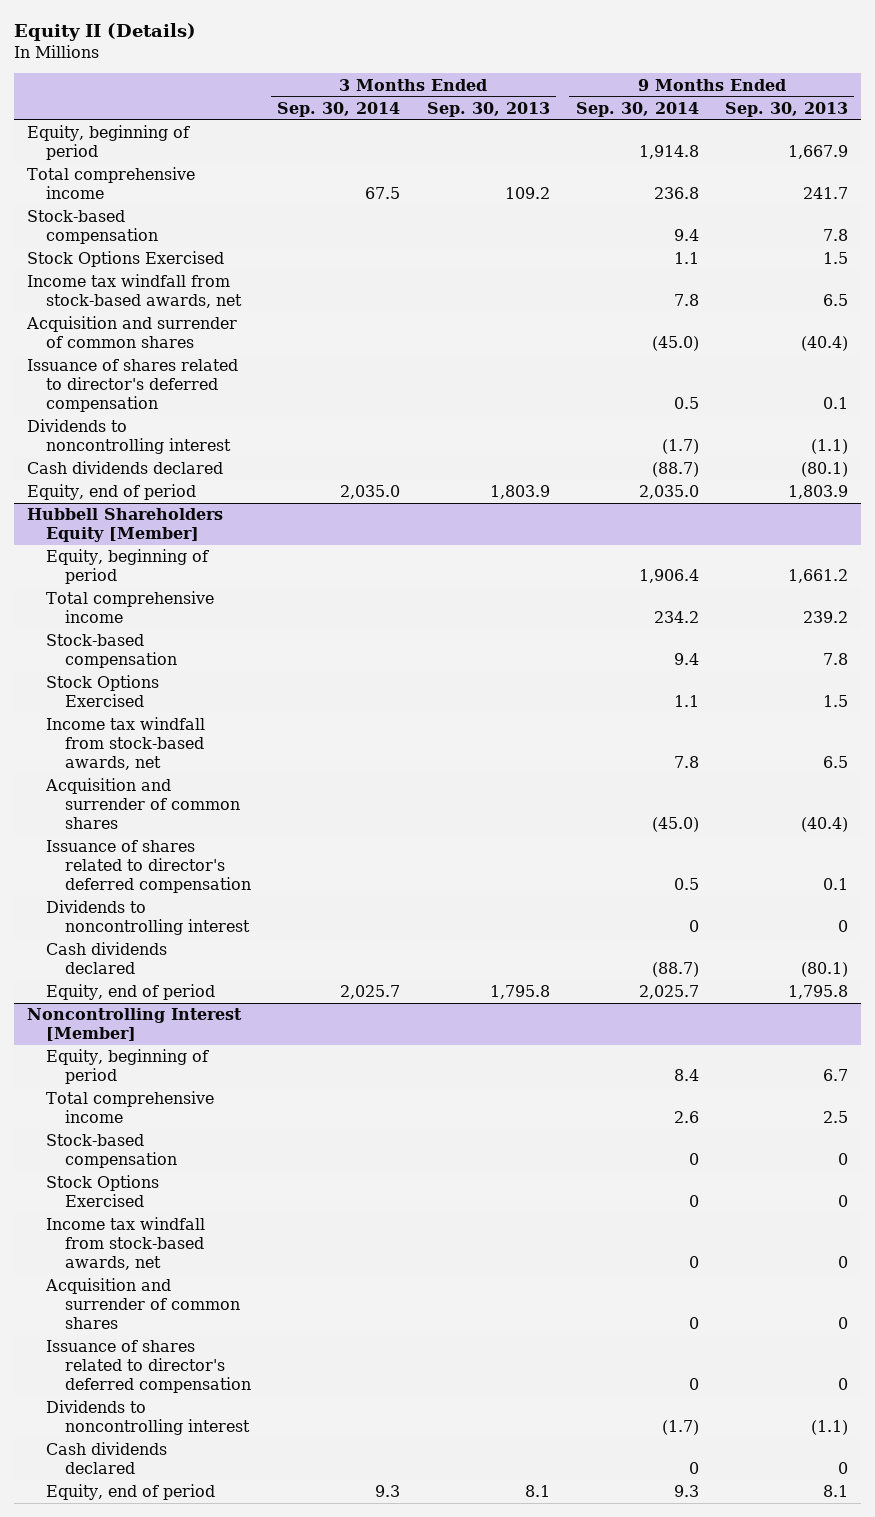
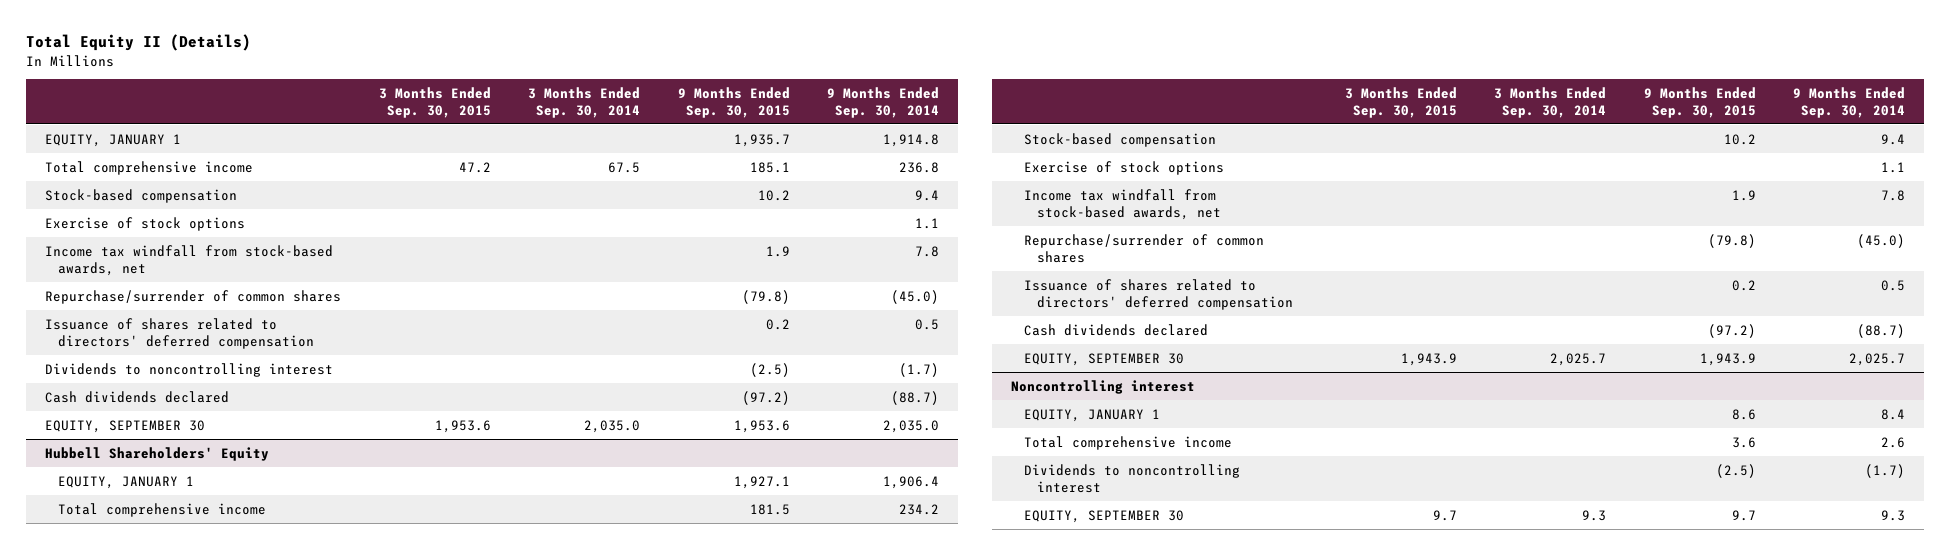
- Equity II (Details)
+ Total Equity II (Details)
- | 3 Months Ended Sep. 30, 2014 | 3 Months Ended Sep. 30, 2013 | 9 Months Ended Sep. 30, 2014 | 9 Months Ended Sep. 30, 2013
+ | 3 Months Ended Sep. 30, 2015 | 3 Months Ended Sep. 30, 2014 | 9 Months Ended Sep. 30, 2015 | 9 Months Ended Sep. 30, 2014
- Equity, beginning of period | | | 1,914.8 | 1,667.9
+ EQUITY, JANUARY 1 | | | 1,935.7 | 1,914.8
- Stock Options Exercised | | | 1.1 | 1.5
+ Exercise of stock options | | | | 1.1
- Acquisition and surrender of common shares | | | (45.0) | (40.4)
- Issuance of shares related to director's deferred compensation | | | 0.5 | 0.1
+ Repurchase/surrender of common shares | | | (79.8) | (45.0)
+ Issuance of shares related to directors' deferred compensation | | | 0.2 | 0.5
- Equity, end of period | 2,035.0 | 1,803.9 | 2,035.0 | 1,803.9
- Hubbell Shareholders Equity [Member]
- Equity, beginning of period | | | 1,906.4 | 1,661.2
+ EQUITY, SEPTEMBER 30 | 1,953.6 | 2,035.0 | 1,953.6 | 2,035.0
+ Hubbell Shareholders' Equity
+ EQUITY, JANUARY 1 | | | 1,927.1 | 1,906.4
- Stock Options Exercised | | | 1.1 | 1.5
+ Exercise of stock options | | | | 1.1
- Acquisition and surrender of common shares | | | (45.0) | (40.4)
- Issuance of shares related to director's deferred compensation | | | 0.5 | 0.1
- Dividends to noncontrolling interest | | | 0 | 0
+ Repurchase/surrender of common shares | | | (79.8) | (45.0)
+ Issuance of shares related to directors' deferred compensation | | | 0.2 | 0.5
- Equity, end of period | 2,025.7 | 1,795.8 | 2,025.7 | 1,795.8
- Noncontrolling Interest [Member]
- Equity, beginning of period | | | 8.4 | 6.7
+ EQUITY, SEPTEMBER 30 | 1,943.9 | 2,025.7 | 1,943.9 | 2,025.7
+ Noncontrolling interest
+ EQUITY, JANUARY 1 | | | 8.6 | 8.4
- Stock-based compensation | | | 0 | 0
- Stock Options Exercised | | | 0 | 0
- Income tax windfall from stock-based awards, net | | | 0 | 0
- Acquisition and surrender of common shares | | | 0 | 0
- Issuance of shares related to director's deferred compensation | | | 0 | 0
- Cash dividends declared | | | 0 | 0
- Equity, end of period | 9.3 | 8.1 | 9.3 | 8.1
+ EQUITY, SEPTEMBER 30 | 9.7 | 9.3 | 9.7 | 9.3

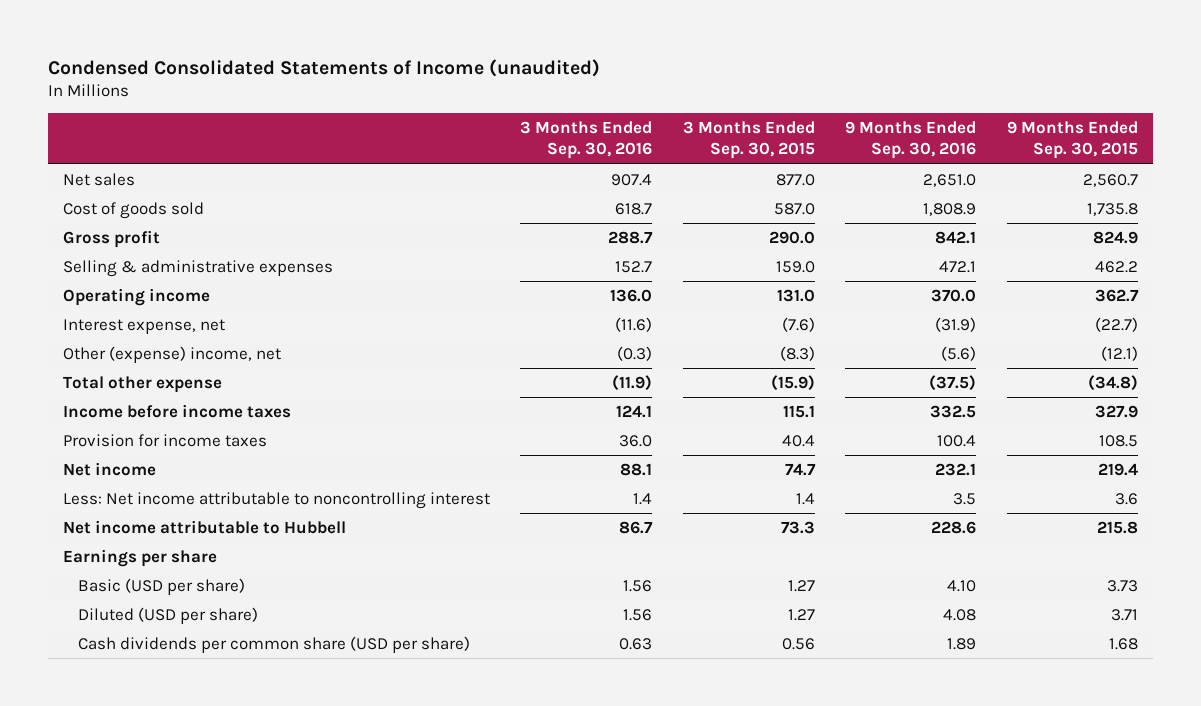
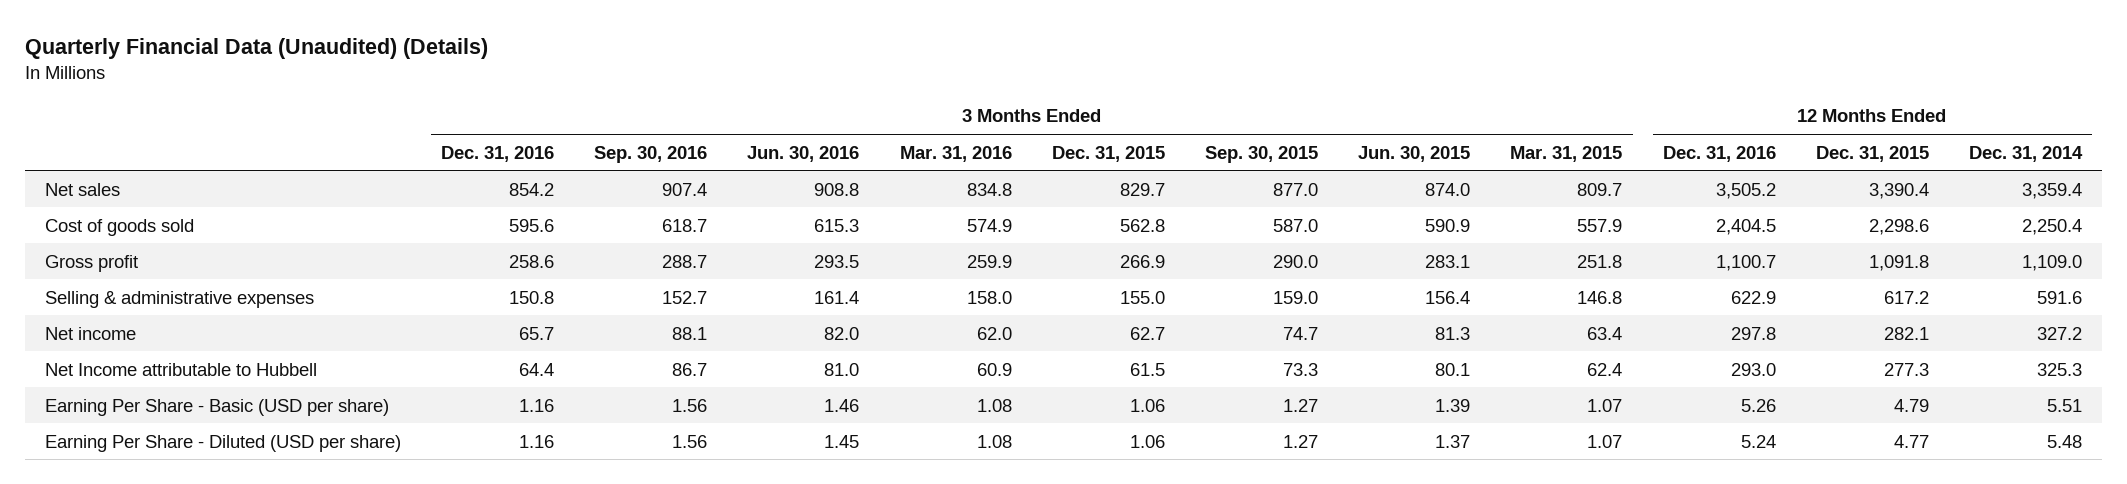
- Condensed Consolidated Statements of Income (unaudited)
+ Quarterly Financial Data (Unaudited) (Details)
- | 3 Months Ended Sep. 30, 2016 | 3 Months Ended Sep. 30, 2015 | 9 Months Ended Sep. 30, 2016 | 9 Months Ended Sep. 30, 2015
+ | 3 Months Ended Dec. 31, 2016 | 3 Months Ended Sep. 30, 2016 | 3 Months Ended Jun. 30, 2016 | 3 Months Ended Mar. 31, 2016 | 3 Months Ended Dec. 31, 2015 | 3 Months Ended Sep. 30, 2015 | 3 Months Ended Jun. 30, 2015 | 3 Months Ended Mar. 31, 2015 | 12 Months Ended Dec. 31, 2016 | 12 Months Ended Dec. 31, 2015 | 12 Months Ended Dec. 31, 2014
- Operating income | 136.0 | 131.0 | 370.0 | 362.7
- Interest expense, net | (11.6) | (7.6) | (31.9) | (22.7)
- Other (expense) income, net | (0.3) | (8.3) | (5.6) | (12.1)
- Total other expense | (11.9) | (15.9) | (37.5) | (34.8)
- Income before income taxes | 124.1 | 115.1 | 332.5 | 327.9
- Provision for income taxes | 36.0 | 40.4 | 100.4 | 108.5
- Less: Net income attributable to noncontrolling interest | 1.4 | 1.4 | 3.5 | 3.6
- Net income attributable to Hubbell | 86.7 | 73.3 | 228.6 | 215.8
- Earnings per share
- Basic (USD per share) | 1.56 | 1.27 | 4.10 | 3.73
- Diluted (USD per share) | 1.56 | 1.27 | 4.08 | 3.71
- Cash dividends per common share (USD per share) | 0.63 | 0.56 | 1.89 | 1.68
+ Net Income attributable to Hubbell | 64.4 | 86.7 | 81.0 | 60.9 | 61.5 | 73.3 | 80.1 | 62.4 | 293.0 | 277.3 | 325.3
+ Earning Per Share - Basic (USD per share) | 1.16 | 1.56 | 1.46 | 1.08 | 1.06 | 1.27 | 1.39 | 1.07 | 5.26 | 4.79 | 5.51
+ Earning Per Share - Diluted (USD per share) | 1.16 | 1.56 | 1.45 | 1.08 | 1.06 | 1.27 | 1.37 | 1.07 | 5.24 | 4.77 | 5.48

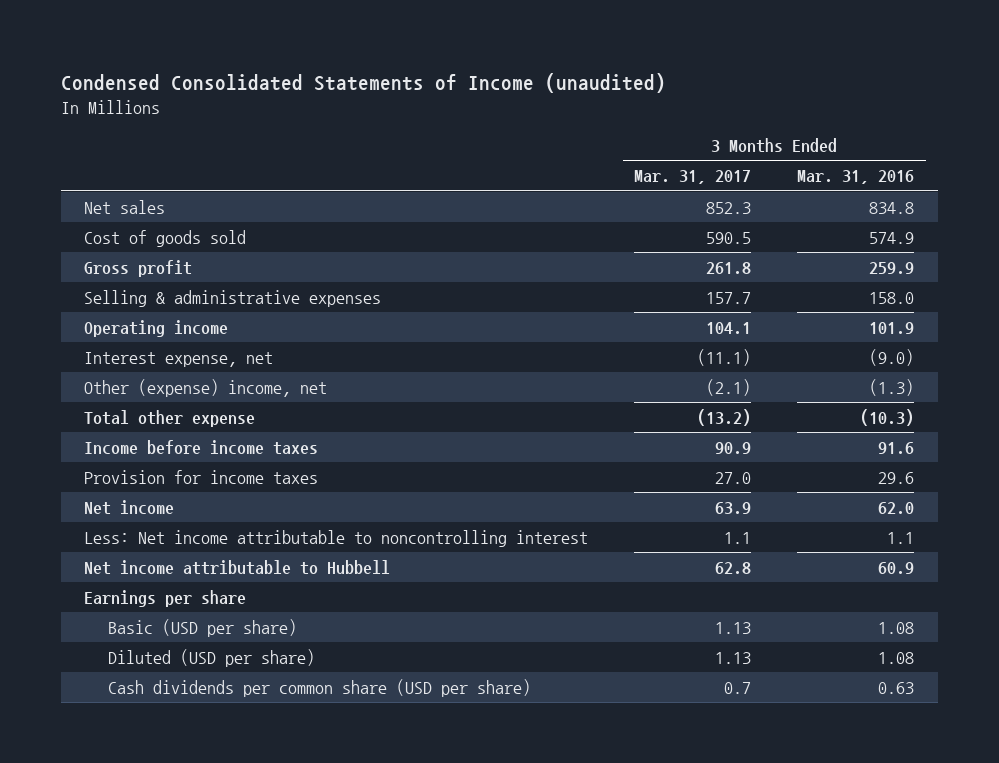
- Quarterly Financial Data (Unaudited) (Details)
+ Condensed Consolidated Statements of Income (unaudited)
- | 3 Months Ended Dec. 31, 2016 | 3 Months Ended Sep. 30, 2016 | 3 Months Ended Jun. 30, 2016 | 3 Months Ended Mar. 31, 2016 | 3 Months Ended Dec. 31, 2015 | 3 Months Ended Sep. 30, 2015 | 3 Months Ended Jun. 30, 2015 | 3 Months Ended Mar. 31, 2015 | 12 Months Ended Dec. 31, 2016 | 12 Months Ended Dec. 31, 2015 | 12 Months Ended Dec. 31, 2014
+ | 3 Months Ended Mar. 31, 2017 | 3 Months Ended Mar. 31, 2016
+ Operating income | 104.1 | 101.9
+ Interest expense, net | (11.1) | (9.0)
+ Other (expense) income, net | (2.1) | (1.3)
+ Total other expense | (13.2) | (10.3)
+ Income before income taxes | 90.9 | 91.6
+ Provision for income taxes | 27.0 | 29.6
- Net Income attributable to Hubbell | 64.4 | 86.7 | 81.0 | 60.9 | 61.5 | 73.3 | 80.1 | 62.4 | 293.0 | 277.3 | 325.3
- Earning Per Share - Basic (USD per share) | 1.16 | 1.56 | 1.46 | 1.08 | 1.06 | 1.27 | 1.39 | 1.07 | 5.26 | 4.79 | 5.51
- Earning Per Share - Diluted (USD per share) | 1.16 | 1.56 | 1.45 | 1.08 | 1.06 | 1.27 | 1.37 | 1.07 | 5.24 | 4.77 | 5.48
+ Less: Net income attributable to noncontrolling interest | 1.1 | 1.1
+ Net income attributable to Hubbell | 62.8 | 60.9
+ Earnings per share
+ Basic (USD per share) | 1.13 | 1.08
+ Diluted (USD per share) | 1.13 | 1.08
+ Cash dividends per common share (USD per share) | 0.7 | 0.63

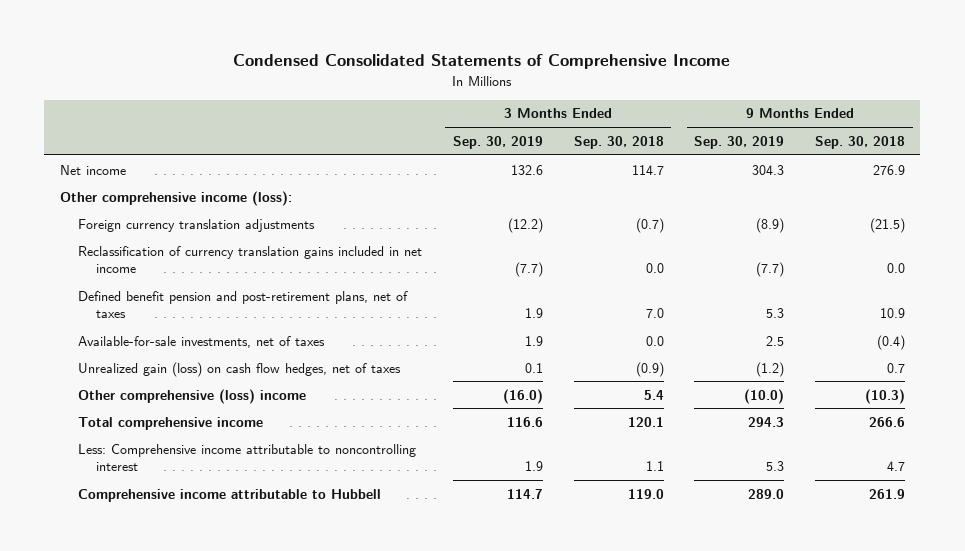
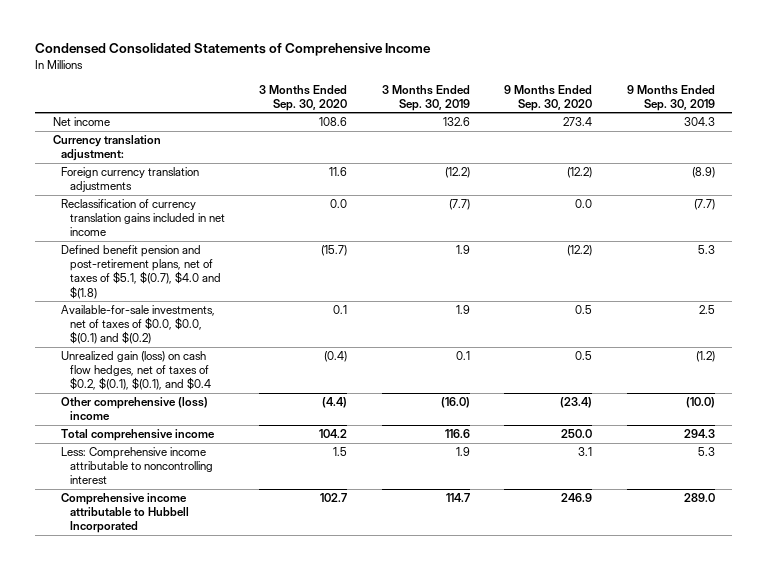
- | 3 Months Ended Sep. 30, 2019 | 3 Months Ended Sep. 30, 2018 | 9 Months Ended Sep. 30, 2019 | 9 Months Ended Sep. 30, 2018
+ | 3 Months Ended Sep. 30, 2020 | 3 Months Ended Sep. 30, 2019 | 9 Months Ended Sep. 30, 2020 | 9 Months Ended Sep. 30, 2019
- Other comprehensive income (loss):
+ Currency translation adjustment:
- Defined benefit pension and post-retirement plans, net of taxes | 1.9 | 7.0 | 5.3 | 10.9
- Available-for-sale investments, net of taxes | 1.9 | 0.0 | 2.5 | (0.4)
- Unrealized gain (loss) on cash flow hedges, net of taxes | 0.1 | (0.9) | (1.2) | 0.7
+ Defined benefit pension and post-retirement plans, net of taxes of $5.1, $(0.7), $4.0 and $(1.8) | (15.7) | 1.9 | (12.2) | 5.3
+ Available-for-sale investments, net of taxes of $0.0, $0.0, $(0.1) and $(0.2) | 0.1 | 1.9 | 0.5 | 2.5
+ Unrealized gain (loss) on cash flow hedges, net of taxes of $0.2, $(0.1), $(0.1), and $0.4 | (0.4) | 0.1 | 0.5 | (1.2)
- Comprehensive income attributable to Hubbell | 114.7 | 119.0 | 289.0 | 261.9
+ Comprehensive income attributable to Hubbell Incorporated | 102.7 | 114.7 | 246.9 | 289.0

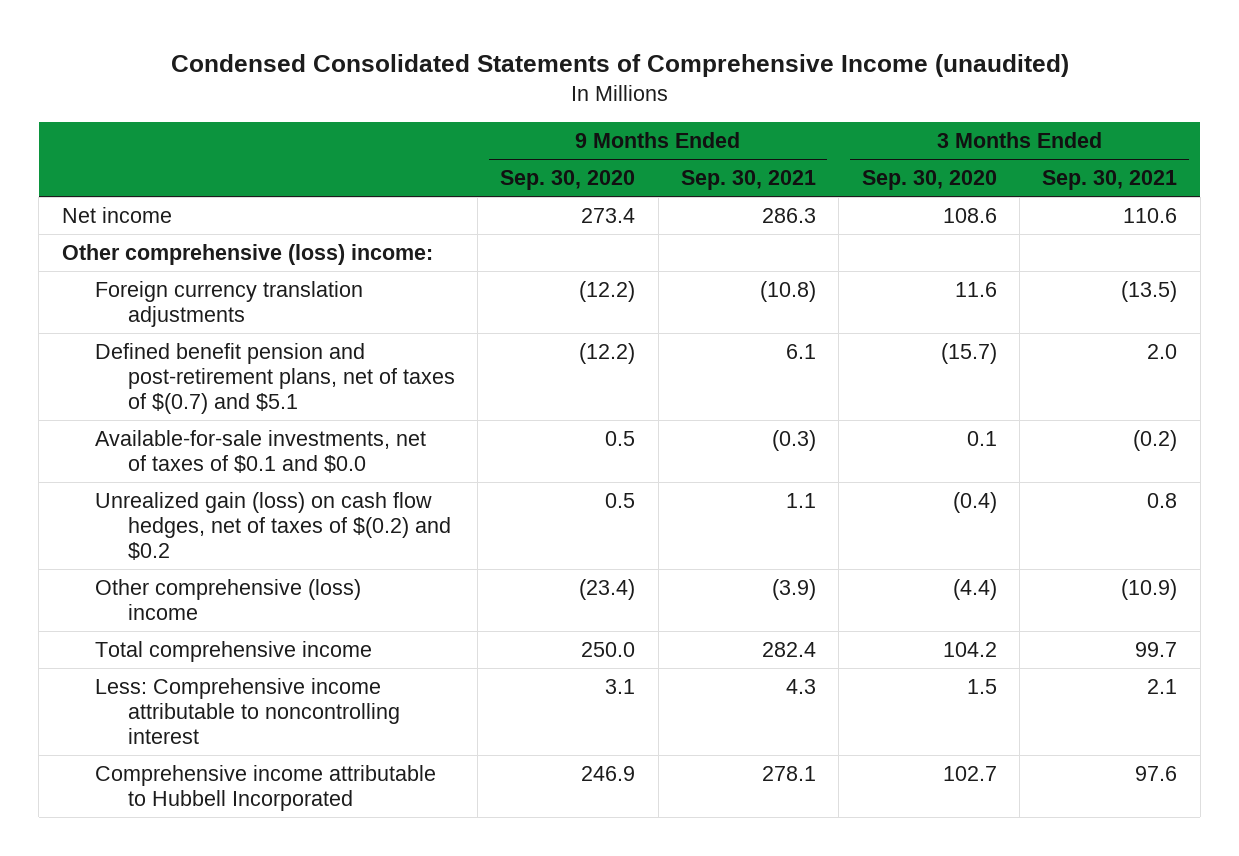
- Condensed Consolidated Statements of Comprehensive Income
+ Condensed Consolidated Statements of Comprehensive Income (unaudited)
- | 3 Months Ended Sep. 30, 2020 | 3 Months Ended Sep. 30, 2019 | 9 Months Ended Sep. 30, 2020 | 9 Months Ended Sep. 30, 2019
+ | 9 Months Ended Sep. 30, 2020 | 9 Months Ended Sep. 30, 2021 | 3 Months Ended Sep. 30, 2020 | 3 Months Ended Sep. 30, 2021
- Currency translation adjustment:
+ Other comprehensive (loss) income:
- Reclassification of currency translation gains included in net income | 0.0 | (7.7) | 0.0 | (7.7)
- Defined benefit pension and post-retirement plans, net of taxes of $5.1, $(0.7), $4.0 and $(1.8) | (15.7) | 1.9 | (12.2) | 5.3
- Available-for-sale investments, net of taxes of $0.0, $0.0, $(0.1) and $(0.2) | 0.1 | 1.9 | 0.5 | 2.5
- Unrealized gain (loss) on cash flow hedges, net of taxes of $0.2, $(0.1), $(0.1), and $0.4 | (0.4) | 0.1 | 0.5 | (1.2)
+ Defined benefit pension and post-retirement plans, net of taxes of $(0.7) and $5.1 | (12.2) | 6.1 | (15.7) | 2.0
+ Available-for-sale investments, net of taxes of $0.1 and $0.0 | 0.5 | (0.3) | 0.1 | (0.2)
+ Unrealized gain (loss) on cash flow hedges, net of taxes of $(0.2) and $0.2 | 0.5 | 1.1 | (0.4) | 0.8

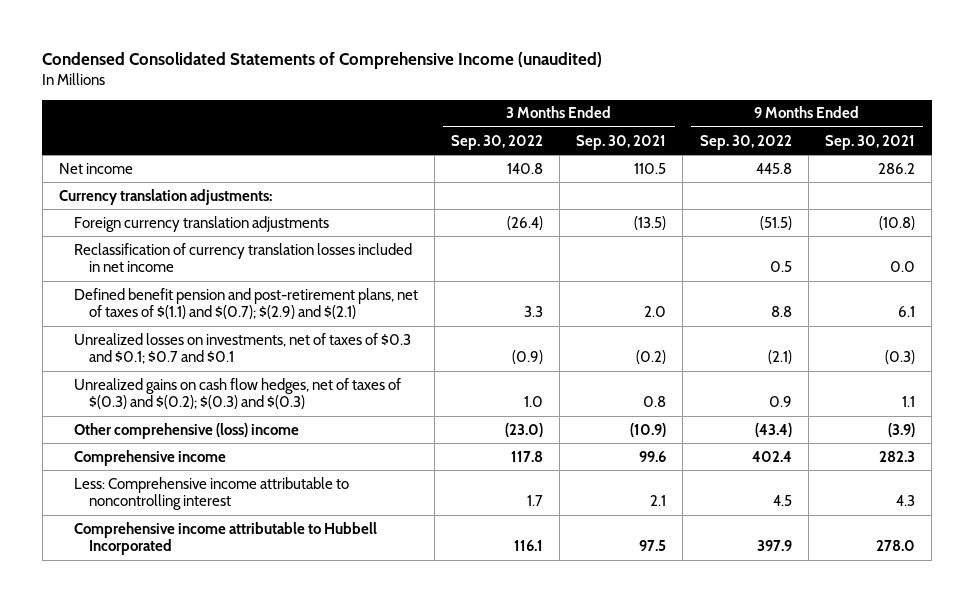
- | 9 Months Ended Sep. 30, 2020 | 9 Months Ended Sep. 30, 2021 | 3 Months Ended Sep. 30, 2020 | 3 Months Ended Sep. 30, 2021
+ | 3 Months Ended Sep. 30, 2022 | 3 Months Ended Sep. 30, 2021 | 9 Months Ended Sep. 30, 2022 | 9 Months Ended Sep. 30, 2021
- Net income | 273.4 | 286.3 | 108.6 | 110.6
- Other comprehensive (loss) income:
+ Net income | 140.8 | 110.5 | 445.8 | 286.2
+ Currency translation adjustments:
- Defined benefit pension and post-retirement plans, net of taxes of $(0.7) and $5.1 | (12.2) | 6.1 | (15.7) | 2.0
- Available-for-sale investments, net of taxes of $0.1 and $0.0 | 0.5 | (0.3) | 0.1 | (0.2)
- Unrealized gain (loss) on cash flow hedges, net of taxes of $(0.2) and $0.2 | 0.5 | 1.1 | (0.4) | 0.8
+ Reclassification of currency translation losses included in net income | | | 0.5 | 0.0
+ Defined benefit pension and post-retirement plans, net of taxes of $(1.1) and $(0.7); $(2.9) and $(2.1) | 3.3 | 2.0 | 8.8 | 6.1
+ Unrealized losses on investments, net of taxes of $0.3 and $0.1; $0.7 and $0.1 | (0.9) | (0.2) | (2.1) | (0.3)
+ Unrealized gains on cash flow hedges, net of taxes of $(0.3) and $(0.2); $(0.3) and $(0.3) | 1.0 | 0.8 | 0.9 | 1.1
- Total comprehensive income | 250.0 | 282.4 | 104.2 | 99.7
+ Comprehensive income | 117.8 | 99.6 | 402.4 | 282.3
- Comprehensive income attributable to Hubbell Incorporated | 246.9 | 278.1 | 102.7 | 97.6
+ Comprehensive income attributable to Hubbell Incorporated | 116.1 | 97.5 | 397.9 | 278.0

